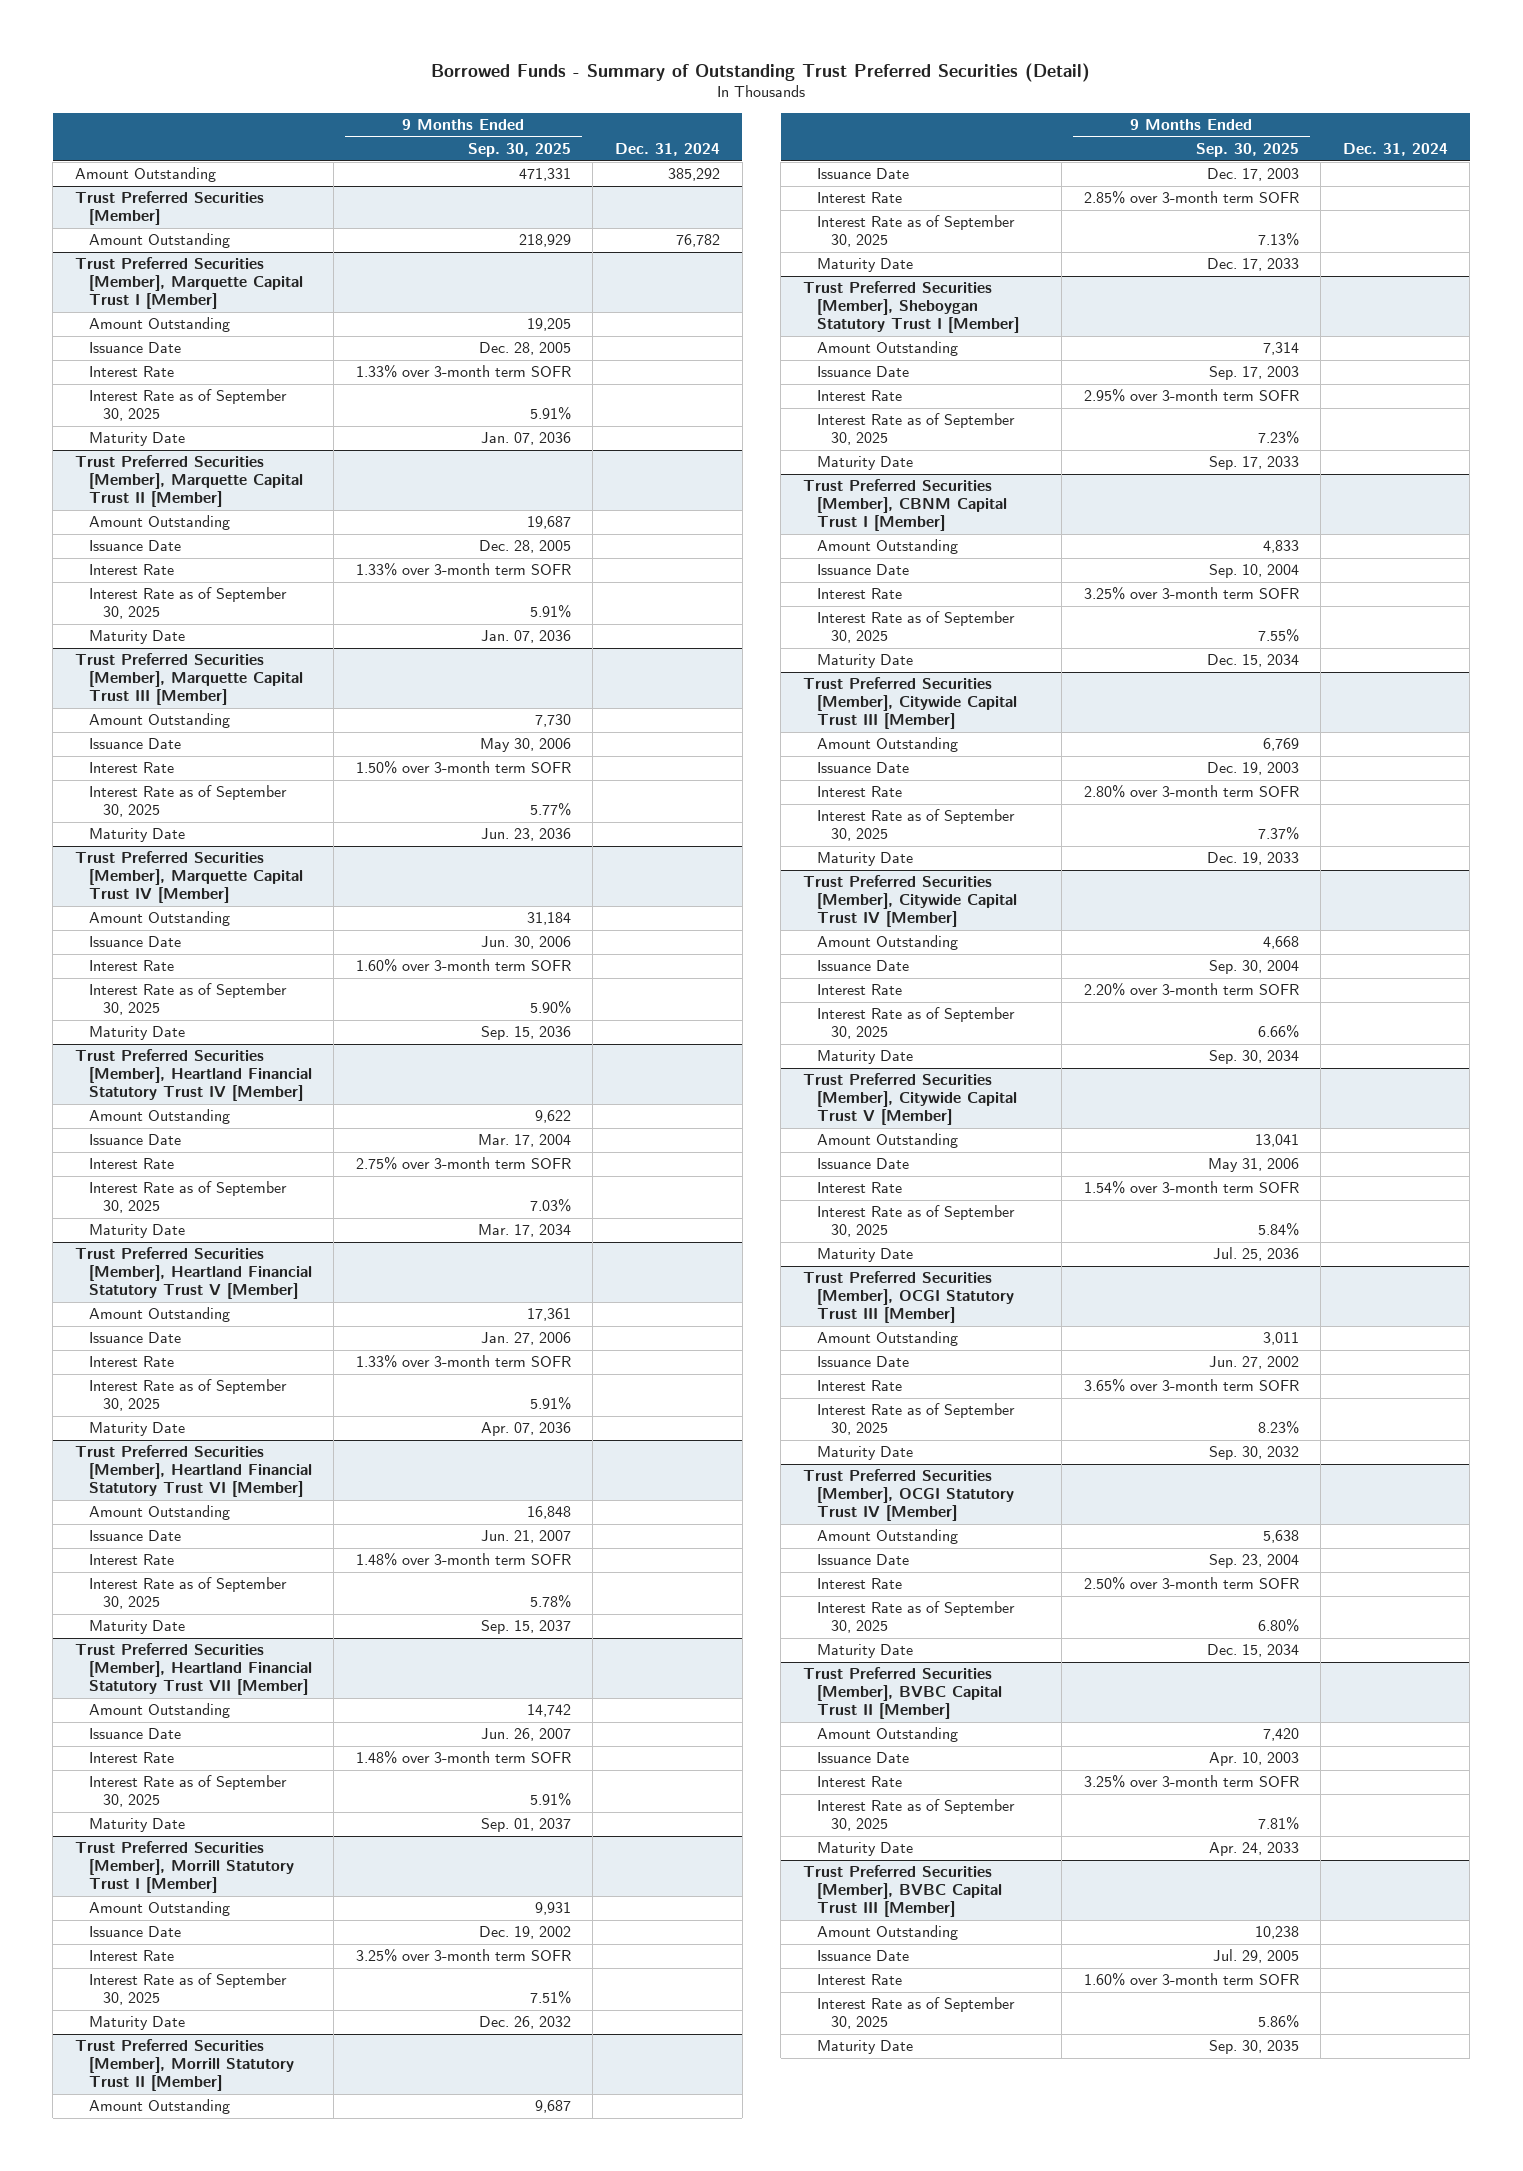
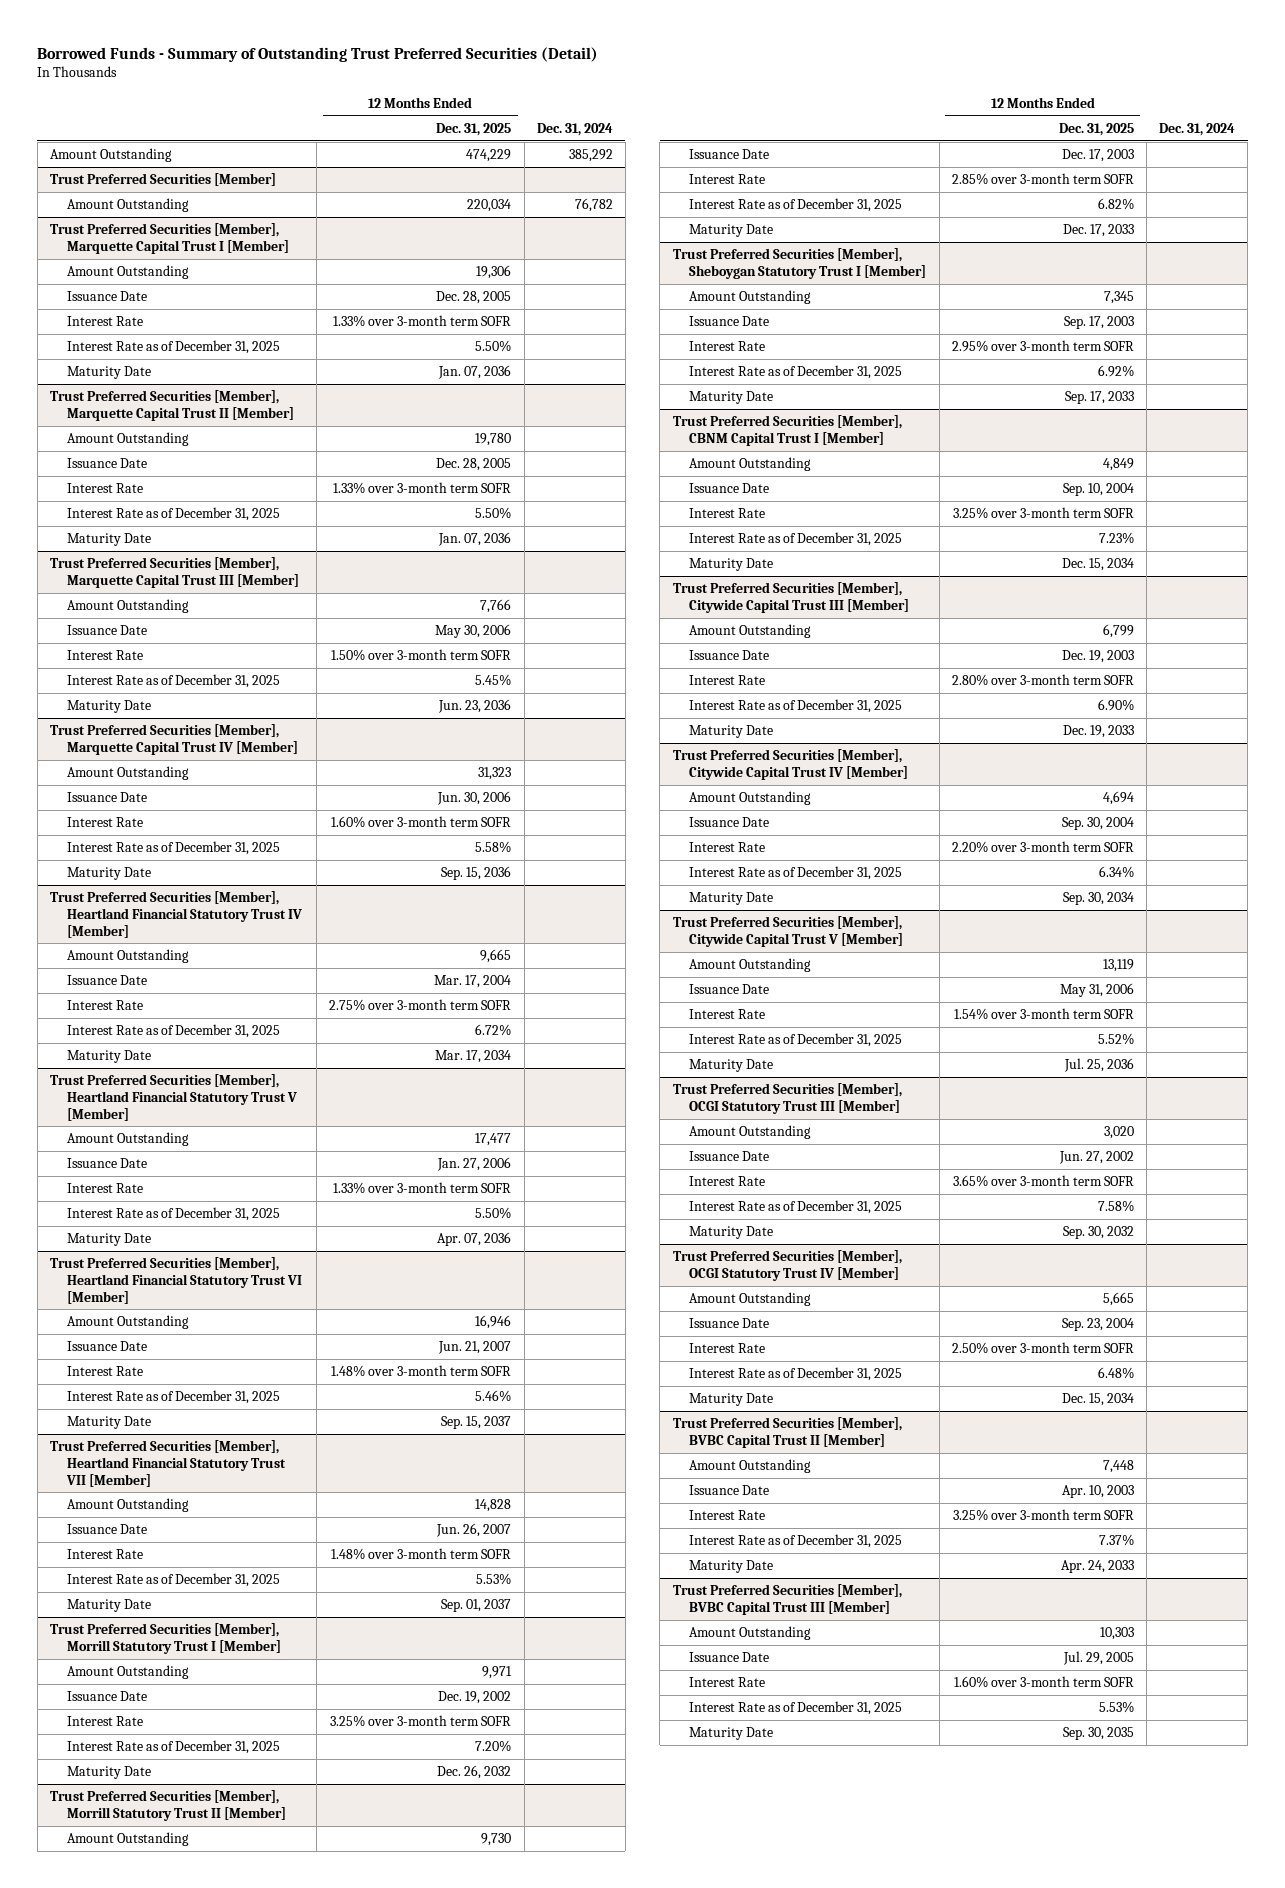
- | 9 Months Ended Sep. 30, 2025 | Dec. 31, 2024
+ | 12 Months Ended Dec. 31, 2025 | Dec. 31, 2024
@ Trust Preferred Securities [Member], Marquette Capital Trust I [Member]
- Interest Rate as of September 30, 2025 | 5.91% |
+ Interest Rate as of December 31, 2025 | 5.50% |
@ Trust Preferred Securities [Member], Marquette Capital Trust II [Member]
- Interest Rate as of September 30, 2025 | 5.91% |
+ Interest Rate as of December 31, 2025 | 5.50% |
@ Trust Preferred Securities [Member], Marquette Capital Trust III [Member]
- Interest Rate as of September 30, 2025 | 5.77% |
+ Interest Rate as of December 31, 2025 | 5.45% |
@ Trust Preferred Securities [Member], Marquette Capital Trust IV [Member]
- Interest Rate as of September 30, 2025 | 5.90% |
+ Interest Rate as of December 31, 2025 | 5.58% |
@ Trust Preferred Securities [Member], Heartland Financial Statutory Trust IV [Member]
- Interest Rate as of September 30, 2025 | 7.03% |
+ Interest Rate as of December 31, 2025 | 6.72% |
@ Trust Preferred Securities [Member], Heartland Financial Statutory Trust V [Member]
- Interest Rate as of September 30, 2025 | 5.91% |
+ Interest Rate as of December 31, 2025 | 5.50% |
@ Trust Preferred Securities [Member], Heartland Financial Statutory Trust VI [Member]
- Interest Rate as of September 30, 2025 | 5.78% |
+ Interest Rate as of December 31, 2025 | 5.46% |
@ Trust Preferred Securities [Member], Heartland Financial Statutory Trust VII [Member]
- Interest Rate as of September 30, 2025 | 5.91% |
+ Interest Rate as of December 31, 2025 | 5.53% |
@ Trust Preferred Securities [Member], Morrill Statutory Trust I [Member]
- Interest Rate as of September 30, 2025 | 7.51% |
+ Interest Rate as of December 31, 2025 | 7.20% |
@ Trust Preferred Securities [Member], Morrill Statutory Trust II [Member]
- Interest Rate as of September 30, 2025 | 7.13% |
+ Interest Rate as of December 31, 2025 | 6.82% |
@ Trust Preferred Securities [Member], Sheboygan Statutory Trust I [Member]
- Interest Rate as of September 30, 2025 | 7.23% |
+ Interest Rate as of December 31, 2025 | 6.92% |
@ Trust Preferred Securities [Member], CBNM Capital Trust I [Member]
- Interest Rate as of September 30, 2025 | 7.55% |
+ Interest Rate as of December 31, 2025 | 7.23% |
@ Trust Preferred Securities [Member], Citywide Capital Trust III [Member]
- Interest Rate as of September 30, 2025 | 7.37% |
+ Interest Rate as of December 31, 2025 | 6.90% |
@ Trust Preferred Securities [Member], Citywide Capital Trust IV [Member]
- Interest Rate as of September 30, 2025 | 6.66% |
+ Interest Rate as of December 31, 2025 | 6.34% |
@ Trust Preferred Securities [Member], Citywide Capital Trust V [Member]
- Interest Rate as of September 30, 2025 | 5.84% |
+ Interest Rate as of December 31, 2025 | 5.52% |
@ Trust Preferred Securities [Member], OCGI Statutory Trust III [Member]
- Interest Rate as of September 30, 2025 | 8.23% |
+ Interest Rate as of December 31, 2025 | 7.58% |
@ Trust Preferred Securities [Member], OCGI Statutory Trust IV [Member]
- Interest Rate as of September 30, 2025 | 6.80% |
+ Interest Rate as of December 31, 2025 | 6.48% |
@ Trust Preferred Securities [Member], BVBC Capital Trust II [Member]
- Interest Rate as of September 30, 2025 | 7.81% |
+ Interest Rate as of December 31, 2025 | 7.37% |
@ Trust Preferred Securities [Member], BVBC Capital Trust III [Member]
- Interest Rate as of September 30, 2025 | 5.86% |
+ Interest Rate as of December 31, 2025 | 5.53% |

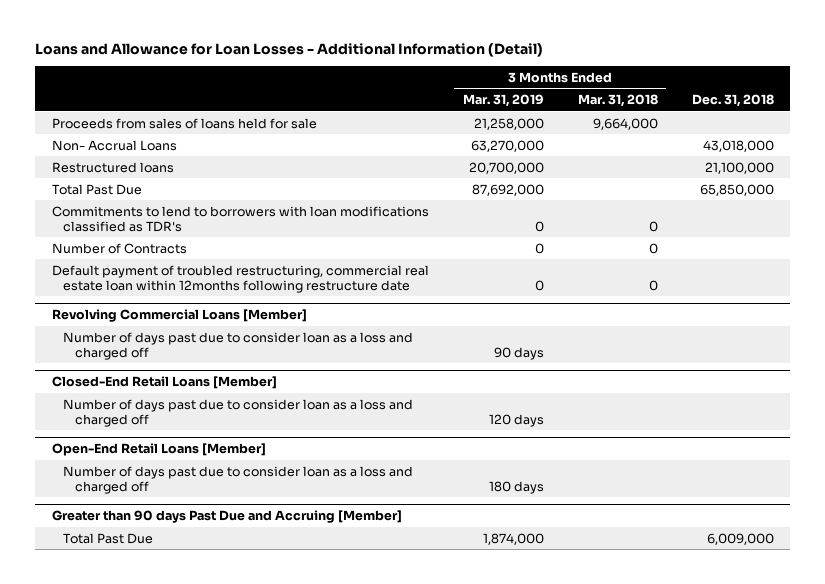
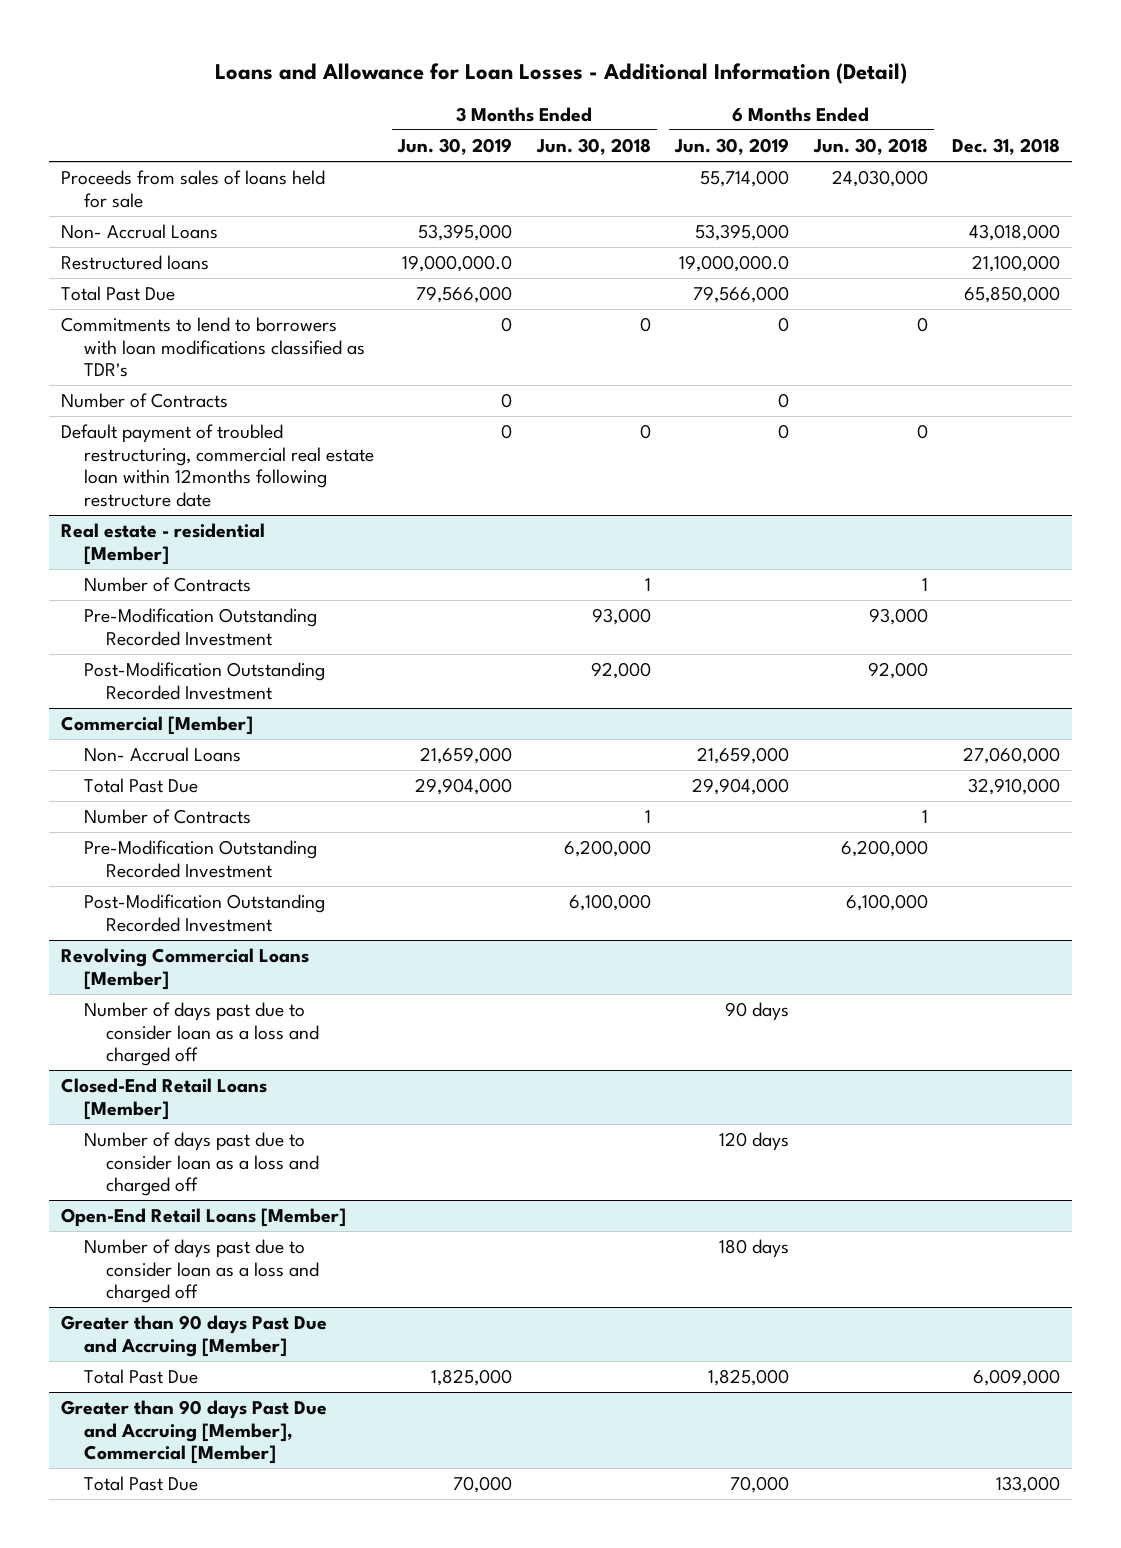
- | 3 Months Ended Mar. 31, 2019 | 3 Months Ended Mar. 31, 2018 | Dec. 31, 2018
+ | 3 Months Ended Jun. 30, 2019 | 3 Months Ended Jun. 30, 2018 | 6 Months Ended Jun. 30, 2019 | 6 Months Ended Jun. 30, 2018 | Dec. 31, 2018
+ Real estate - residential [Member]
+ Number of Contracts | | 1 | | 1 |
+ Pre-Modification Outstanding Recorded Investment | | 93,000 | | 93,000 |
+ Post-Modification Outstanding Recorded Investment | | 92,000 | | 92,000 |
+ Commercial [Member]
+ Non- Accrual Loans | 21,659,000 | | 21,659,000 | | 27,060,000
+ Total Past Due | 29,904,000 | | 29,904,000 | | 32,910,000
+ Number of Contracts | | 1 | | 1 |
+ Pre-Modification Outstanding Recorded Investment | | 6,200,000 | | 6,200,000 |
+ Post-Modification Outstanding Recorded Investment | | 6,100,000 | | 6,100,000 |
+ Greater than 90 days Past Due and Accruing [Member], Commercial [Member]
+ Total Past Due | 70,000 | | 70,000 | | 133,000

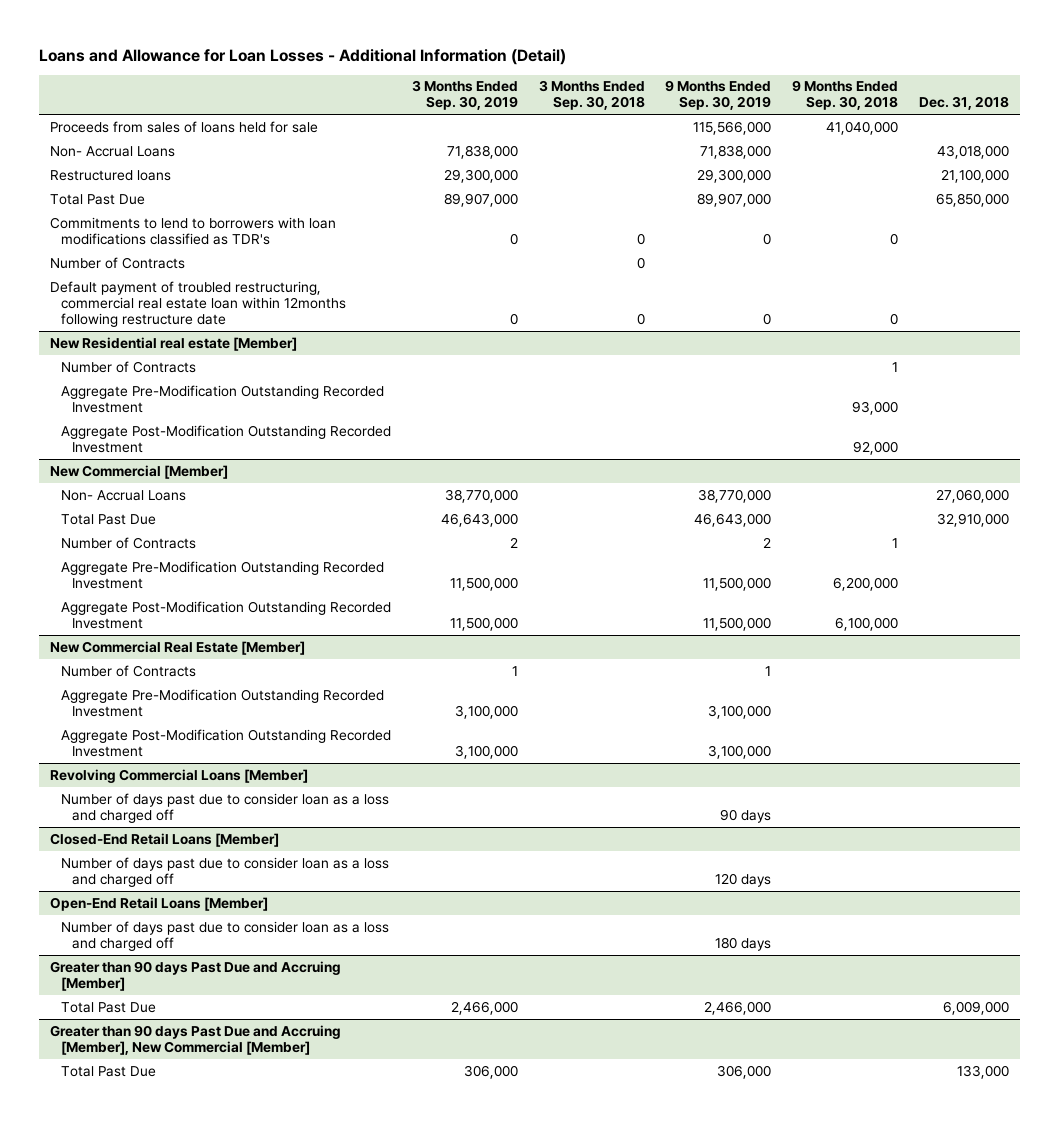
- | 3 Months Ended Jun. 30, 2019 | 3 Months Ended Jun. 30, 2018 | 6 Months Ended Jun. 30, 2019 | 6 Months Ended Jun. 30, 2018 | Dec. 31, 2018
+ | 3 Months Ended Sep. 30, 2019 | 3 Months Ended Sep. 30, 2018 | 9 Months Ended Sep. 30, 2019 | 9 Months Ended Sep. 30, 2018 | Dec. 31, 2018
- Real estate - residential [Member]
+ New Residential real estate [Member]
- Pre-Modification Outstanding Recorded Investment | | 93,000 | | 93,000 |
- Post-Modification Outstanding Recorded Investment | | 92,000 | | 92,000 |
- Commercial [Member]
+ Aggregate Pre-Modification Outstanding Recorded Investment | | | | 93,000 |
+ Aggregate Post-Modification Outstanding Recorded Investment | | | | 92,000 |
+ New Commercial [Member]
- Pre-Modification Outstanding Recorded Investment | | 6,200,000 | | 6,200,000 |
- Post-Modification Outstanding Recorded Investment | | 6,100,000 | | 6,100,000 |
+ Aggregate Pre-Modification Outstanding Recorded Investment | 11,500,000 | | 11,500,000 | 6,200,000 |
+ Aggregate Post-Modification Outstanding Recorded Investment | 11,500,000 | | 11,500,000 | 6,100,000 |
+ New Commercial Real Estate [Member]
+ Number of Contracts | 1 | | 1 | |
+ Aggregate Pre-Modification Outstanding Recorded Investment | 3,100,000 | | 3,100,000 | |
+ Aggregate Post-Modification Outstanding Recorded Investment | 3,100,000 | | 3,100,000 | |
- Greater than 90 days Past Due and Accruing [Member], Commercial [Member]
+ Greater than 90 days Past Due and Accruing [Member], New Commercial [Member]

